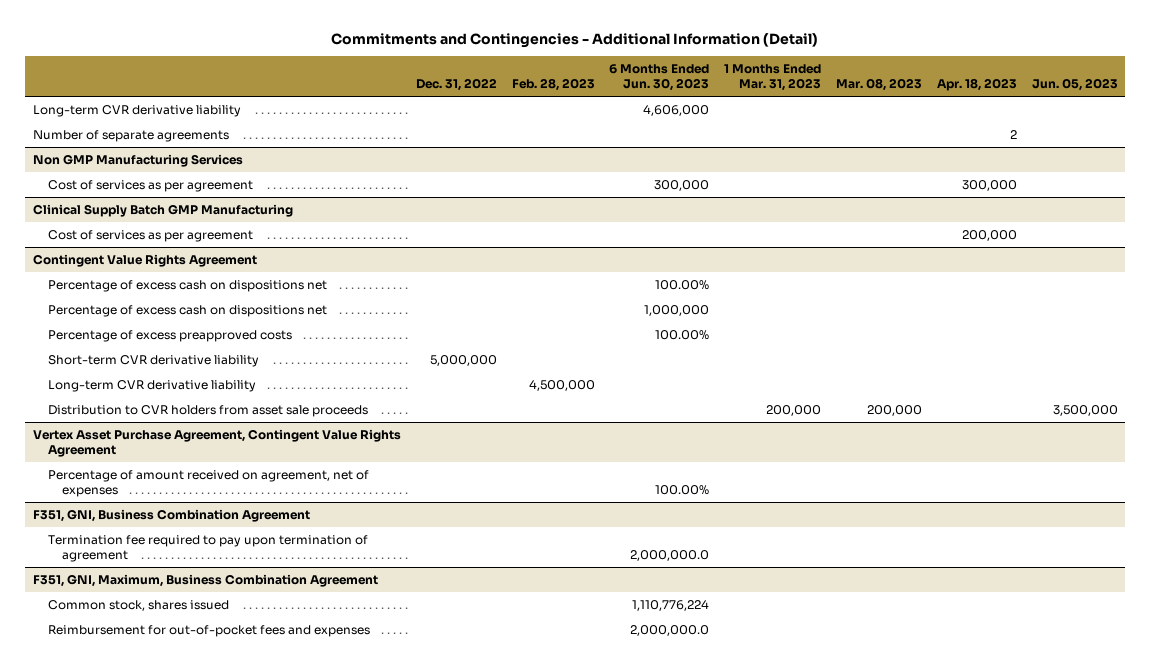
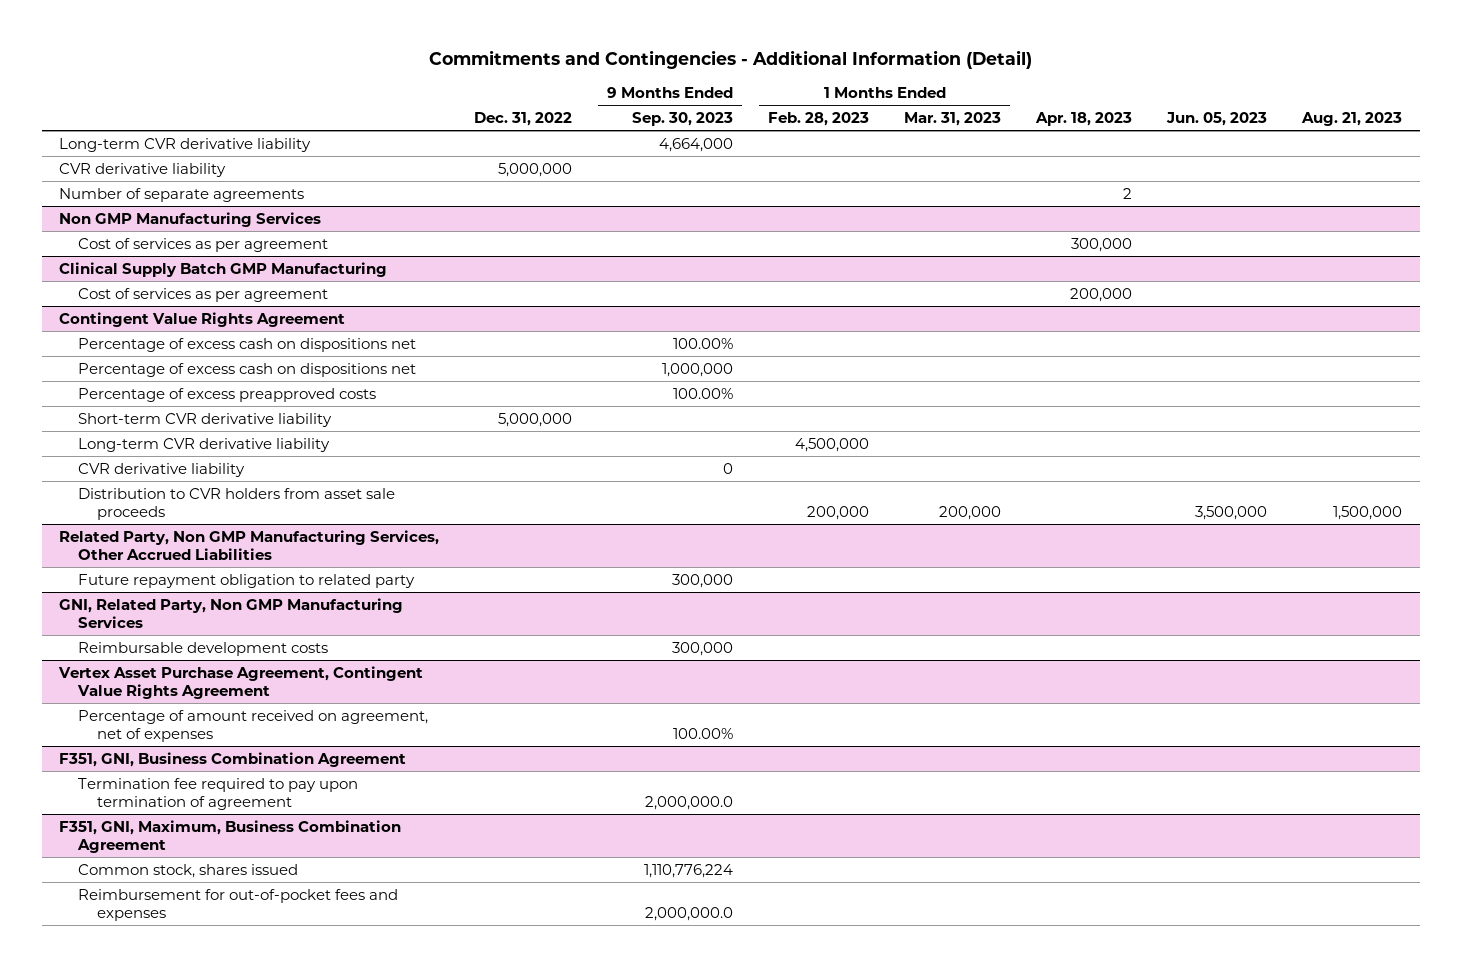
- | Dec. 31, 2022 | Feb. 28, 2023 | 6 Months Ended Jun. 30, 2023 | 1 Months Ended Mar. 31, 2023 | Mar. 08, 2023 | Apr. 18, 2023 | Jun. 05, 2023
+ | Dec. 31, 2022 | 9 Months Ended Sep. 30, 2023 | 1 Months Ended Feb. 28, 2023 | 1 Months Ended Mar. 31, 2023 | Apr. 18, 2023 | Jun. 05, 2023 | Aug. 21, 2023
+ CVR derivative liability | 5,000,000 | | | | | |
@ Contingent Value Rights Agreement
+ CVR derivative liability | | 0 | | | | |
+ Related Party, Non GMP Manufacturing Services, Other Accrued Liabilities
+ Future repayment obligation to related party | | 300,000 | | | | |
+ GNI, Related Party, Non GMP Manufacturing Services
+ Reimbursable development costs | | 300,000 | | | | |

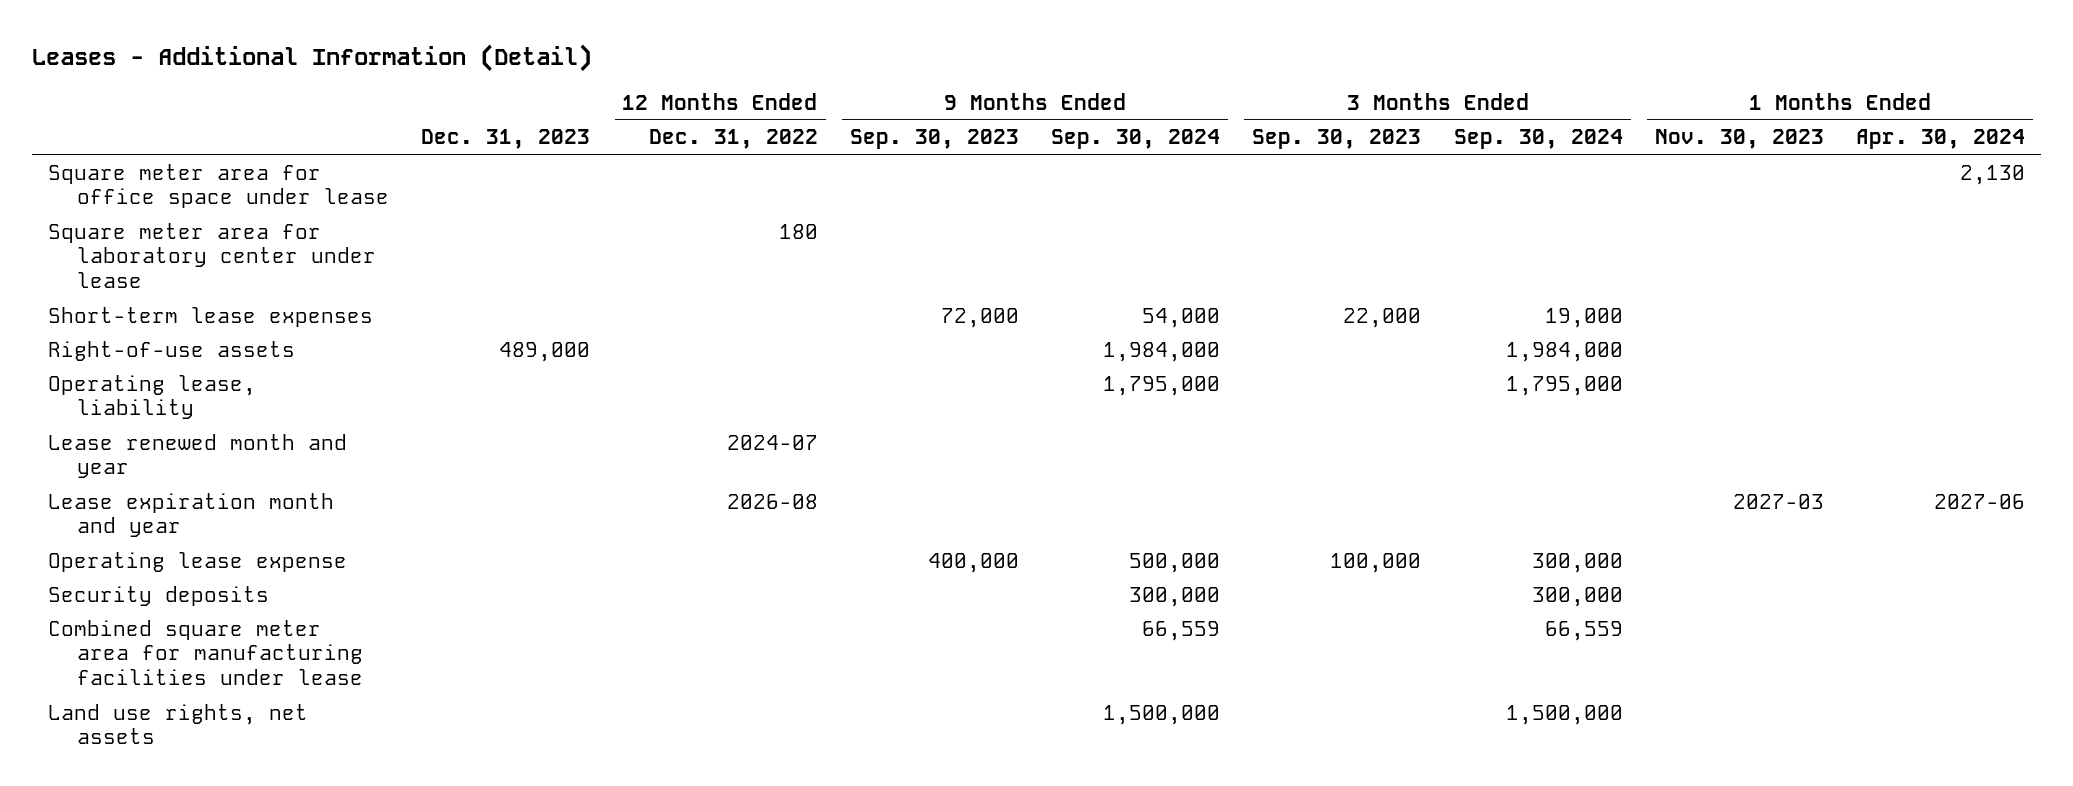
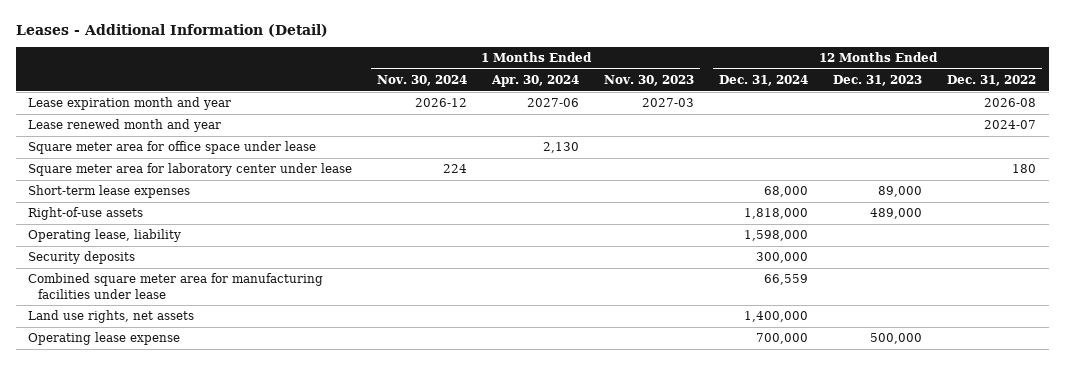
- | Dec. 31, 2023 | 12 Months Ended Dec. 31, 2022 | 9 Months Ended Sep. 30, 2023 | 9 Months Ended Sep. 30, 2024 | 3 Months Ended Sep. 30, 2023 | 3 Months Ended Sep. 30, 2024 | 1 Months Ended Nov. 30, 2023 | 1 Months Ended Apr. 30, 2024
+ | 1 Months Ended Nov. 30, 2024 | 1 Months Ended Apr. 30, 2024 | 1 Months Ended Nov. 30, 2023 | 12 Months Ended Dec. 31, 2024 | 12 Months Ended Dec. 31, 2023 | 12 Months Ended Dec. 31, 2022
moved up: Lease expiration month and year | 2026-12 | 2027-06 | 2027-03 | | | 2026-08
moved up: Lease renewed month and year | | | | | | 2024-07
moved down: Operating lease expense | | | | 700,000 | 500,000 |

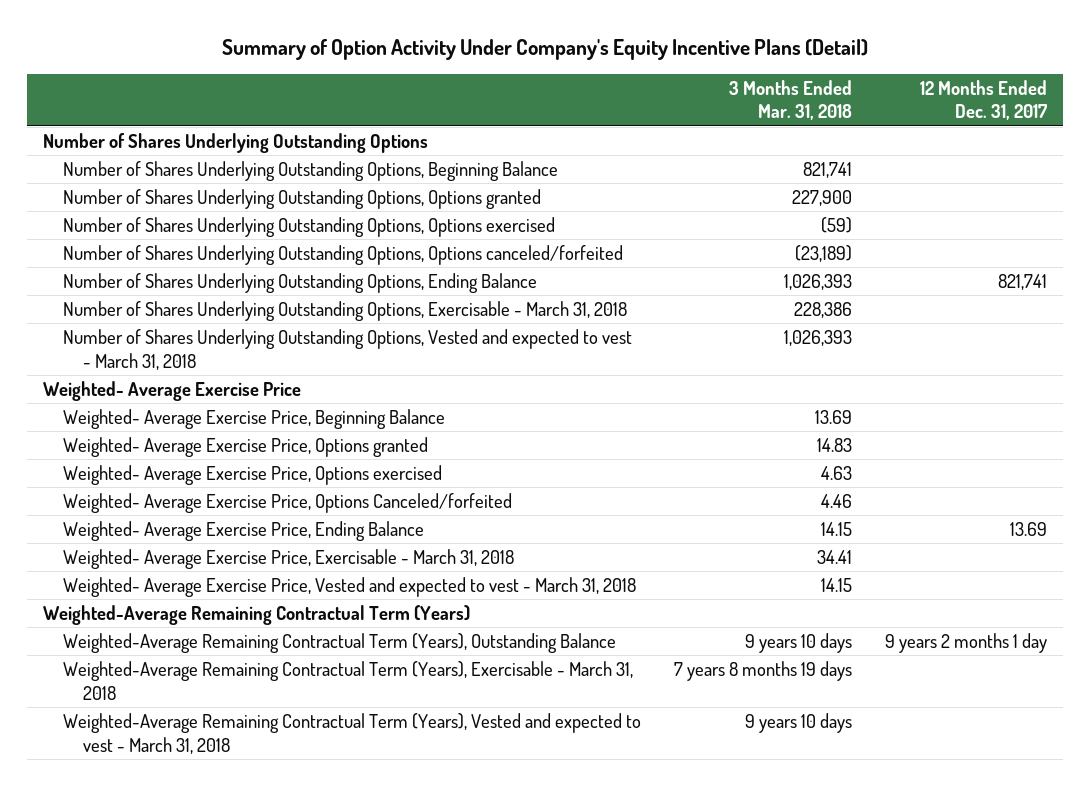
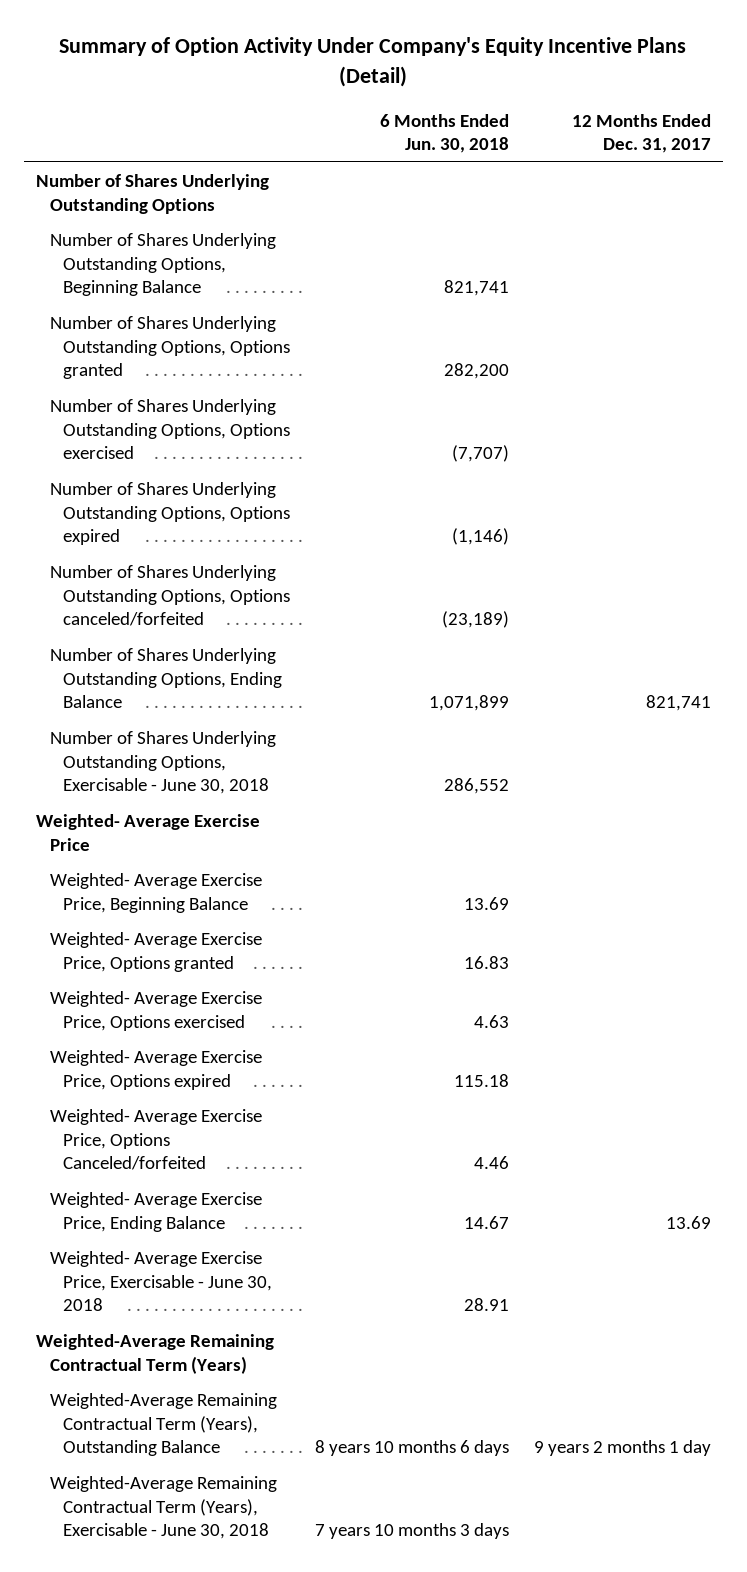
- | 3 Months Ended Mar. 31, 2018 | 12 Months Ended Dec. 31, 2017
+ | 6 Months Ended Jun. 30, 2018 | 12 Months Ended Dec. 31, 2017
+ Number of Shares Underlying Outstanding Options, Options expired | (1,146) |
- Number of Shares Underlying Outstanding Options, Exercisable - March 31, 2018 | 228,386 |
- Number of Shares Underlying Outstanding Options, Vested and expected to vest - March 31, 2018 | 1,026,393 |
+ Number of Shares Underlying Outstanding Options, Exercisable - June 30, 2018 | 286,552 |
+ Weighted- Average Exercise Price, Options expired | 115.18 |
- Weighted- Average Exercise Price, Exercisable - March 31, 2018 | 34.41 |
- Weighted- Average Exercise Price, Vested and expected to vest - March 31, 2018 | 14.15 |
+ Weighted- Average Exercise Price, Exercisable - June 30, 2018 | 28.91 |
- Weighted-Average Remaining Contractual Term (Years), Exercisable - March 31, 2018 | 7 years 8 months 19 days |
- Weighted-Average Remaining Contractual Term (Years), Vested and expected to vest - March 31, 2018 | 9 years 10 days |
+ Weighted-Average Remaining Contractual Term (Years), Exercisable - June 30, 2018 | 7 years 10 months 3 days |

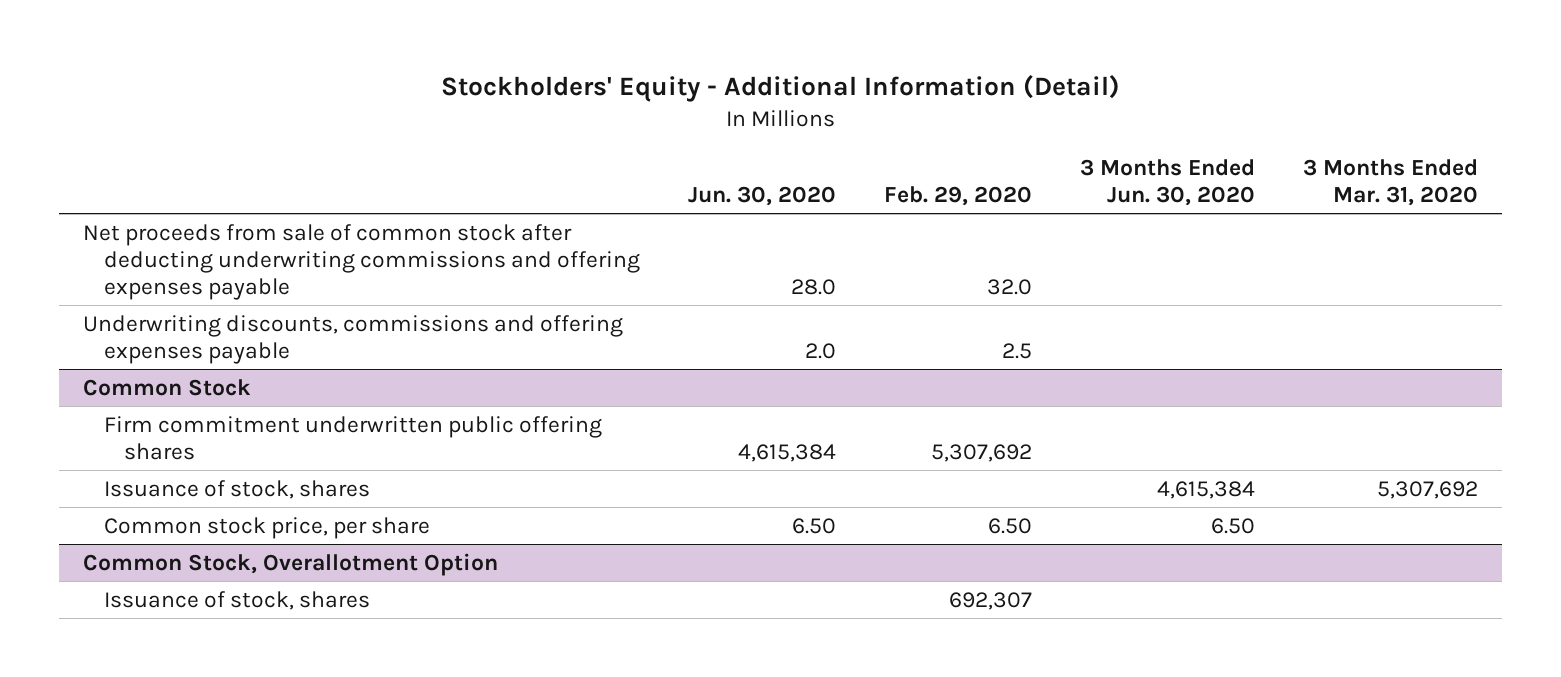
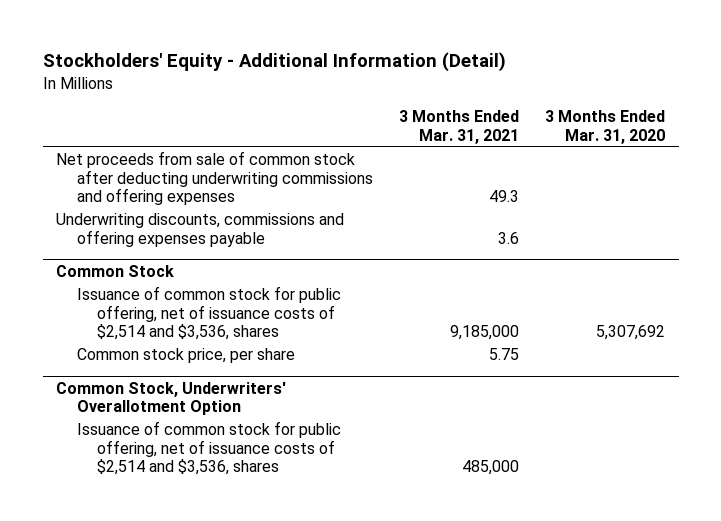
- | Jun. 30, 2020 | Feb. 29, 2020 | 3 Months Ended Jun. 30, 2020 | 3 Months Ended Mar. 31, 2020
+ | 3 Months Ended Mar. 31, 2021 | 3 Months Ended Mar. 31, 2020
- Net proceeds from sale of common stock after deducting underwriting commissions and offering expenses payable | 28.0 | 32.0 | |
+ Net proceeds from sale of common stock after deducting underwriting commissions and offering expenses | 49.3 |
@ Common Stock
- Firm commitment underwritten public offering shares | 4,615,384 | 5,307,692 | |
- Issuance of stock, shares | | | 4,615,384 | 5,307,692
+ Issuance of common stock for public offering, net of issuance costs of $2,514 and $3,536, shares | 9,185,000 | 5,307,692
- Common Stock, Overallotment Option
- Issuance of stock, shares | | 692,307 | |
+ Common Stock, Underwriters' Overallotment Option
+ Issuance of common stock for public offering, net of issuance costs of $2,514 and $3,536, shares | 485,000 |

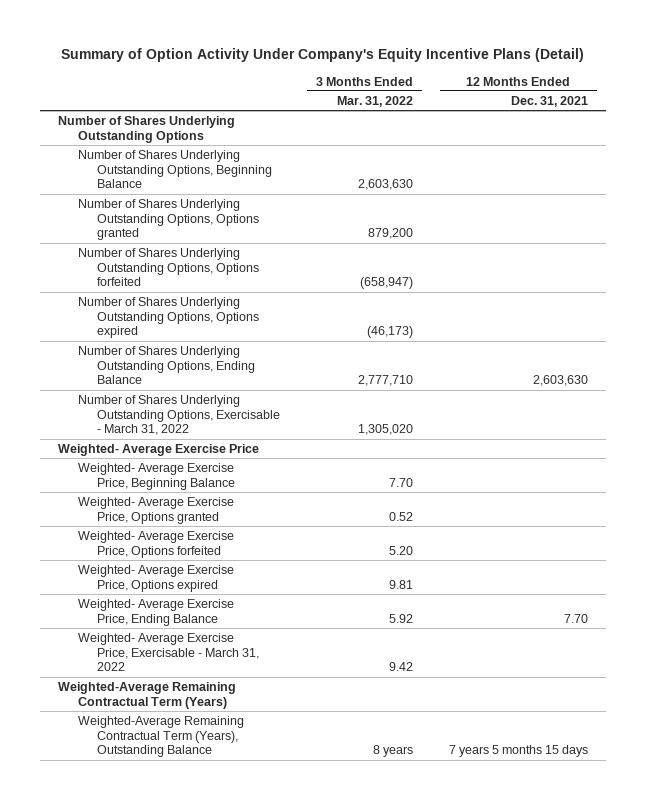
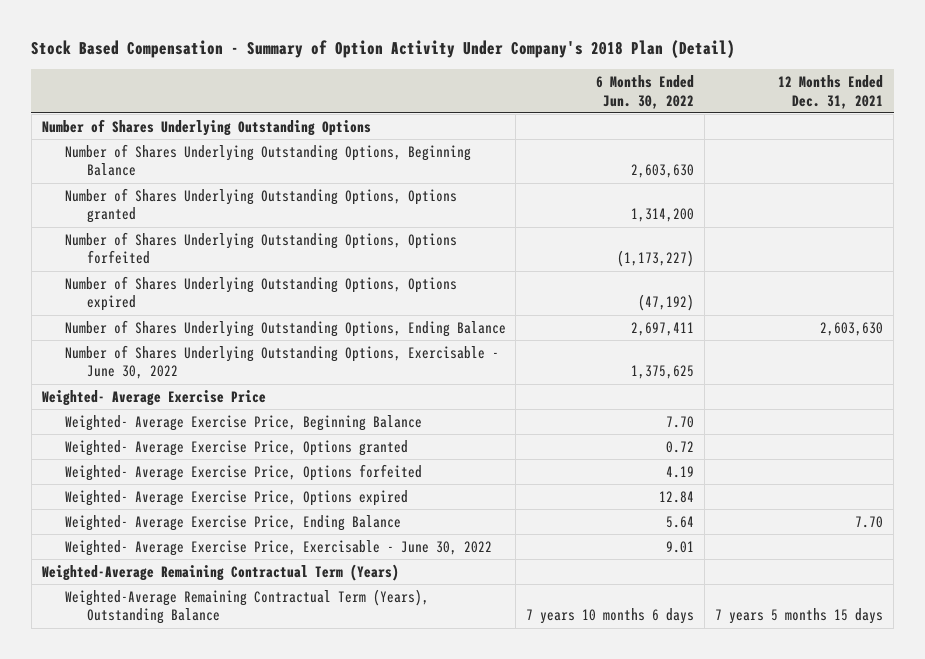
- Summary of Option Activity Under Company's Equity Incentive Plans (Detail)
+ Stock Based Compensation - Summary of Option Activity Under Company's 2018 Plan (Detail)
- | 3 Months Ended Mar. 31, 2022 | 12 Months Ended Dec. 31, 2021
+ | 6 Months Ended Jun. 30, 2022 | 12 Months Ended Dec. 31, 2021
- Number of Shares Underlying Outstanding Options, Exercisable - March 31, 2022 | 1,305,020 |
+ Number of Shares Underlying Outstanding Options, Exercisable - June 30, 2022 | 1,375,625 |
- Weighted- Average Exercise Price, Exercisable - March 31, 2022 | 9.42 |
+ Weighted- Average Exercise Price, Exercisable - June 30, 2022 | 9.01 |

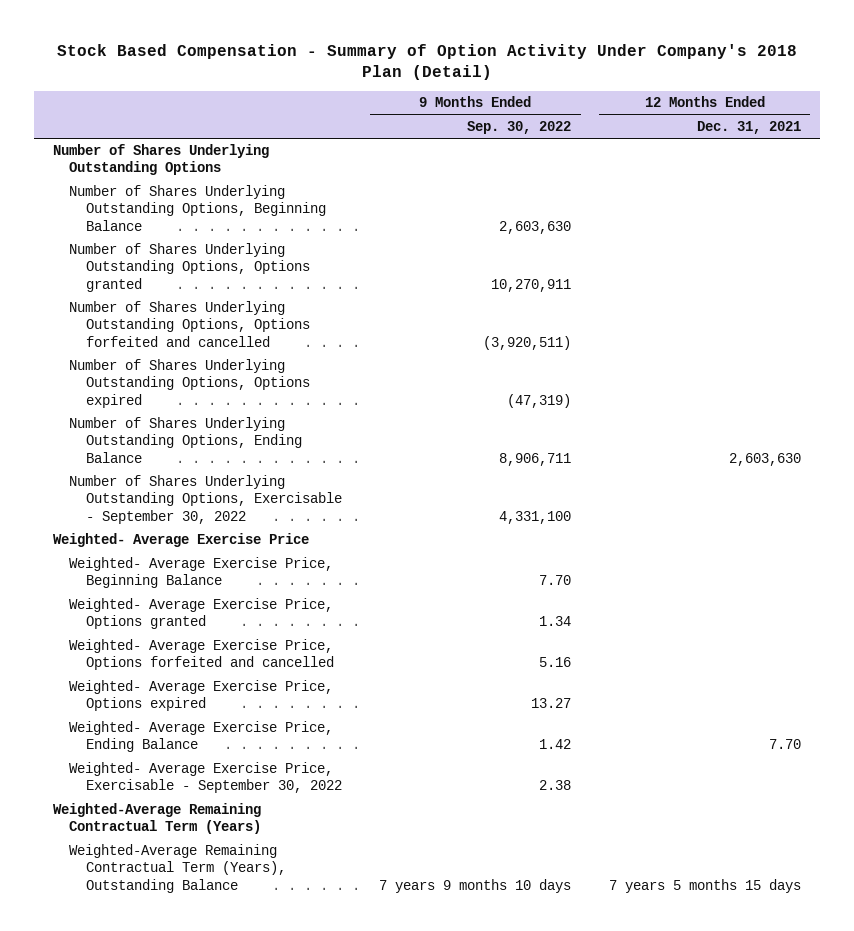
- | 6 Months Ended Jun. 30, 2022 | 12 Months Ended Dec. 31, 2021
+ | 9 Months Ended Sep. 30, 2022 | 12 Months Ended Dec. 31, 2021
- Number of Shares Underlying Outstanding Options, Options forfeited | (1,173,227) |
+ Number of Shares Underlying Outstanding Options, Options forfeited and cancelled | (3,920,511) |
- Number of Shares Underlying Outstanding Options, Exercisable - June 30, 2022 | 1,375,625 |
+ Number of Shares Underlying Outstanding Options, Exercisable - September 30, 2022 | 4,331,100 |
- Weighted- Average Exercise Price, Options forfeited | 4.19 |
+ Weighted- Average Exercise Price, Options forfeited and cancelled | 5.16 |
- Weighted- Average Exercise Price, Exercisable - June 30, 2022 | 9.01 |
+ Weighted- Average Exercise Price, Exercisable - September 30, 2022 | 2.38 |

